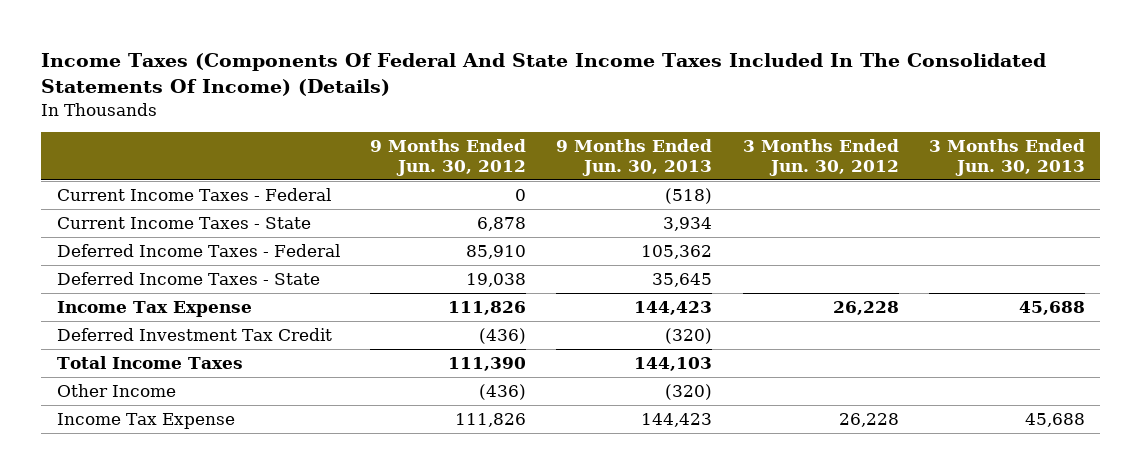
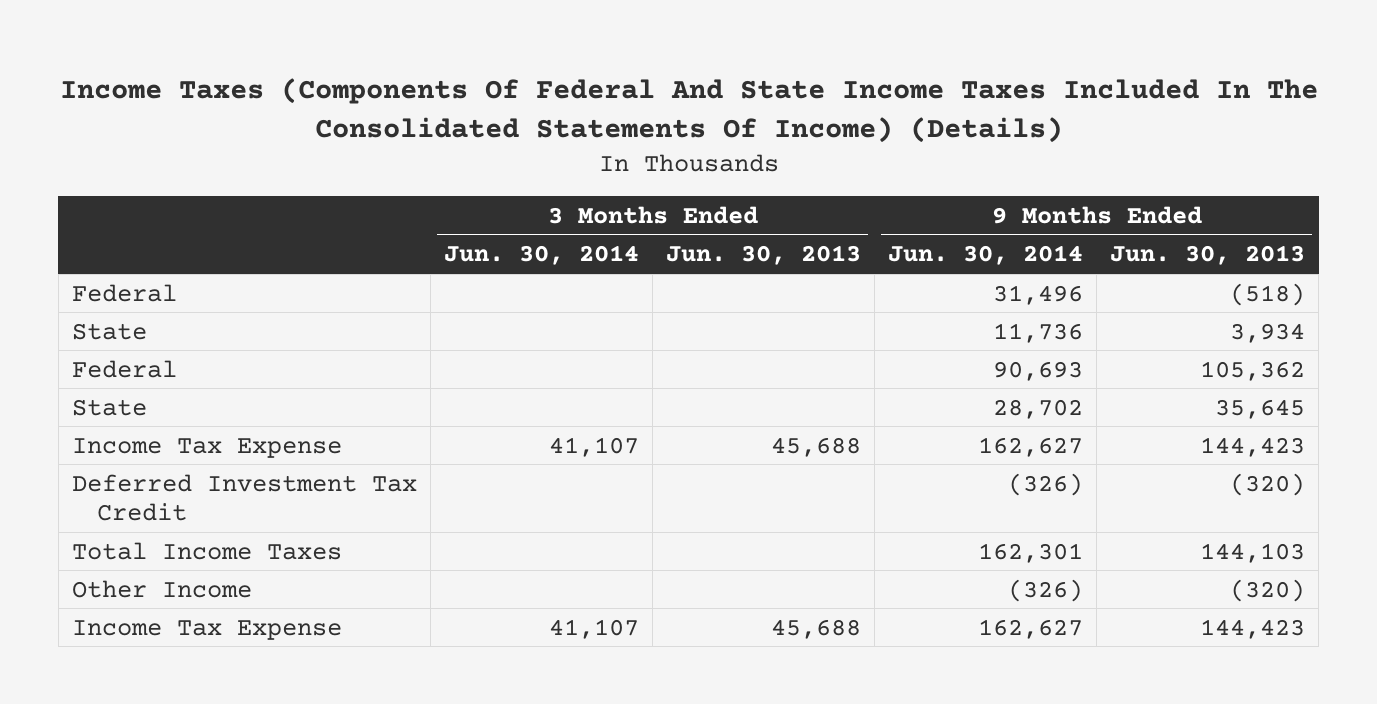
- | 9 Months Ended Jun. 30, 2012 | 9 Months Ended Jun. 30, 2013 | 3 Months Ended Jun. 30, 2012 | 3 Months Ended Jun. 30, 2013
+ | 3 Months Ended Jun. 30, 2014 | 3 Months Ended Jun. 30, 2013 | 9 Months Ended Jun. 30, 2014 | 9 Months Ended Jun. 30, 2013
- Current Income Taxes - Federal | 0 | (518) | |
- Current Income Taxes - State | 6,878 | 3,934 | |
- Deferred Income Taxes - Federal | 85,910 | 105,362 | |
- Deferred Income Taxes - State | 19,038 | 35,645 | |
+ Federal | | | 31,496 | (518)
+ State | | | 11,736 | 3,934
+ Federal | | | 90,693 | 105,362
+ State | | | 28,702 | 35,645

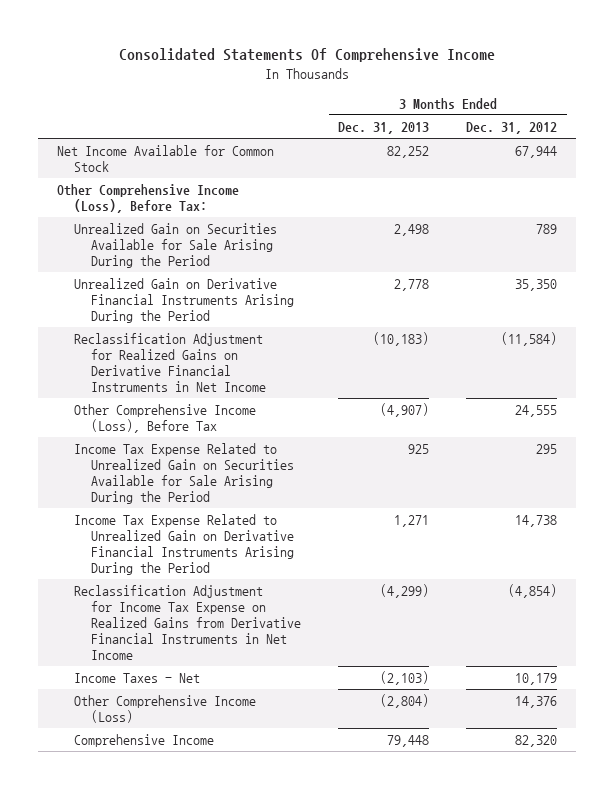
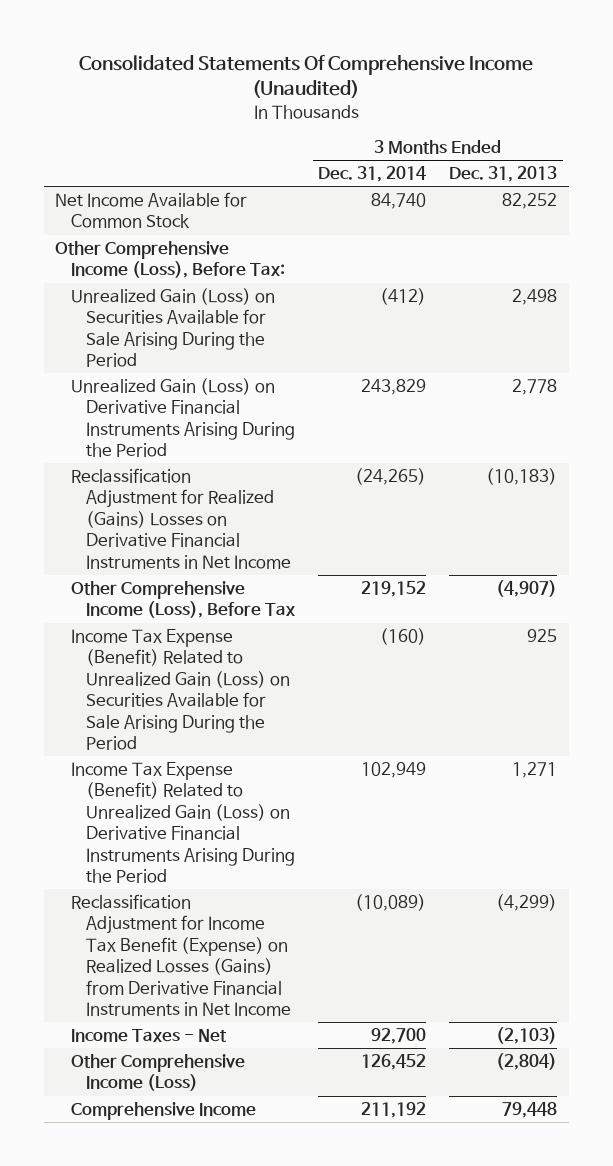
- Consolidated Statements Of Comprehensive Income
+ Consolidated Statements Of Comprehensive Income (Unaudited)
- | 3 Months Ended Dec. 31, 2013 | 3 Months Ended Dec. 31, 2012
+ | 3 Months Ended Dec. 31, 2014 | 3 Months Ended Dec. 31, 2013
- Unrealized Gain on Securities Available for Sale Arising During the Period | 2,498 | 789
- Unrealized Gain on Derivative Financial Instruments Arising During the Period | 2,778 | 35,350
- Reclassification Adjustment for Realized Gains on Derivative Financial Instruments in Net Income | (10,183) | (11,584)
+ Unrealized Gain (Loss) on Securities Available for Sale Arising During the Period | (412) | 2,498
+ Unrealized Gain (Loss) on Derivative Financial Instruments Arising During the Period | 243,829 | 2,778
+ Reclassification Adjustment for Realized (Gains) Losses on Derivative Financial Instruments in Net Income | (24,265) | (10,183)
- Income Tax Expense Related to Unrealized Gain on Securities Available for Sale Arising During the Period | 925 | 295
- Income Tax Expense Related to Unrealized Gain on Derivative Financial Instruments Arising During the Period | 1,271 | 14,738
- Reclassification Adjustment for Income Tax Expense on Realized Gains from Derivative Financial Instruments in Net Income | (4,299) | (4,854)
+ Income Tax Expense (Benefit) Related to Unrealized Gain (Loss) on Securities Available for Sale Arising During the Period | (160) | 925
+ Income Tax Expense (Benefit) Related to Unrealized Gain (Loss) on Derivative Financial Instruments Arising During the Period | 102,949 | 1,271
+ Reclassification Adjustment for Income Tax Benefit (Expense) on Realized Losses (Gains) from Derivative Financial Instruments in Net Income | (10,089) | (4,299)

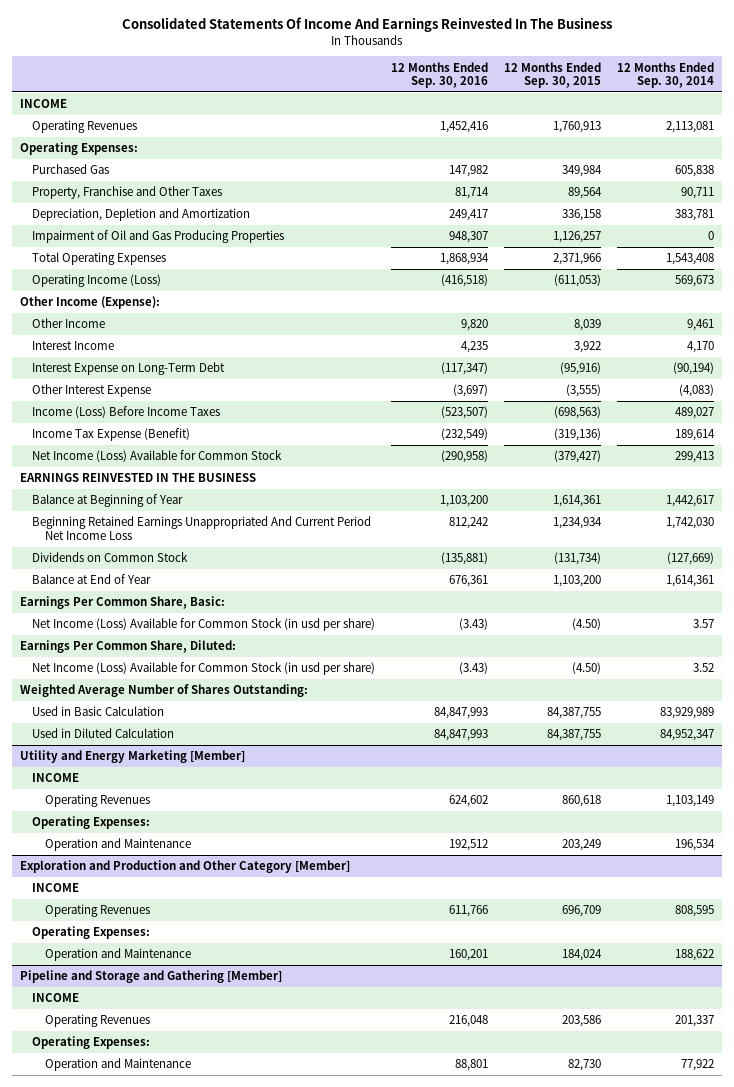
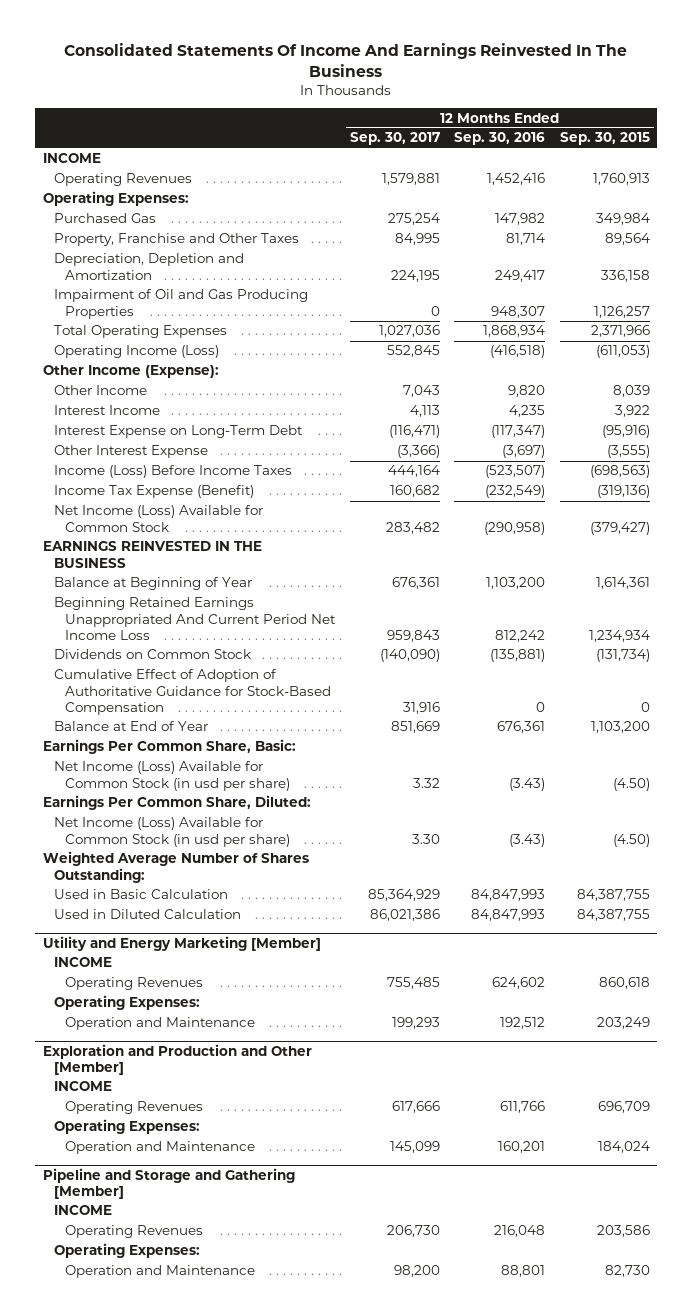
- | 12 Months Ended Sep. 30, 2016 | 12 Months Ended Sep. 30, 2015 | 12 Months Ended Sep. 30, 2014
+ | 12 Months Ended Sep. 30, 2017 | 12 Months Ended Sep. 30, 2016 | 12 Months Ended Sep. 30, 2015
+ Cumulative Effect of Adoption of Authoritative Guidance for Stock-Based Compensation | 31,916 | 0 | 0
- Exploration and Production and Other Category [Member]
+ Exploration and Production and Other [Member]

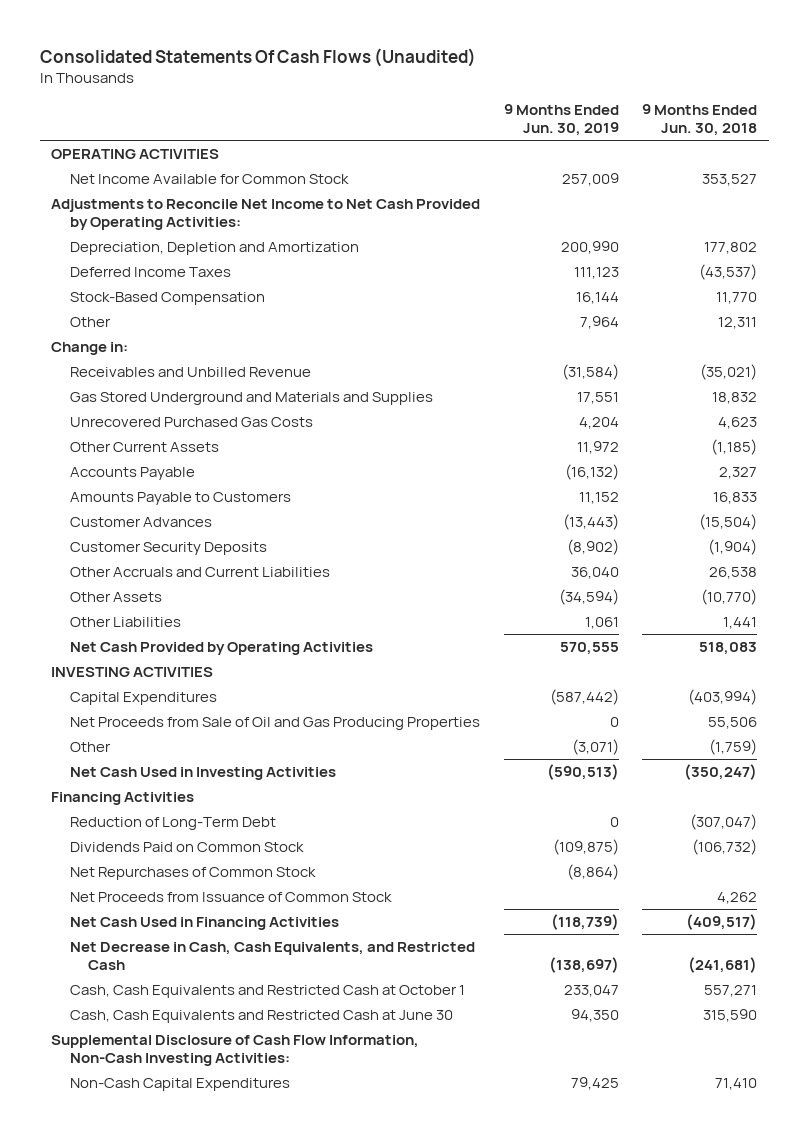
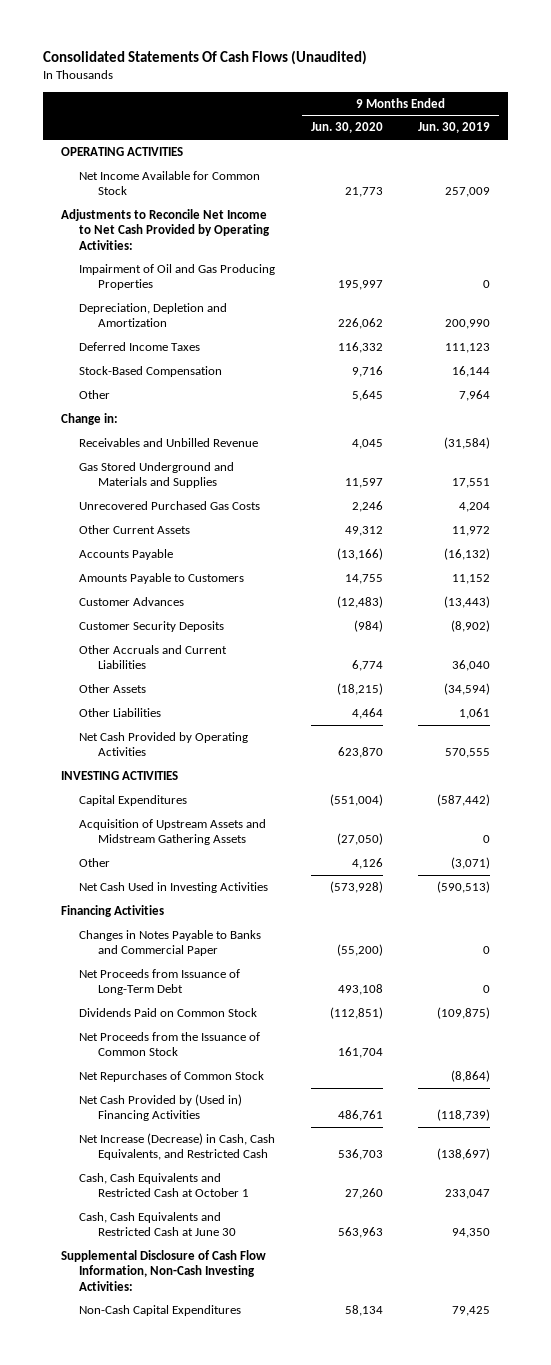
- | 9 Months Ended Jun. 30, 2019 | 9 Months Ended Jun. 30, 2018
+ | 9 Months Ended Jun. 30, 2020 | 9 Months Ended Jun. 30, 2019
+ Impairment of Oil and Gas Producing Properties | 195,997 | 0
- Net Proceeds from Sale of Oil and Gas Producing Properties | 0 | 55,506
+ Acquisition of Upstream Assets and Midstream Gathering Assets | (27,050) | 0
- Reduction of Long-Term Debt | 0 | (307,047)
+ Changes in Notes Payable to Banks and Commercial Paper | (55,200) | 0
+ Net Proceeds from Issuance of Long-Term Debt | 493,108 | 0
+ Net Proceeds from the Issuance of Common Stock | 161,704 |
- Net Proceeds from Issuance of Common Stock | | 4,262
- Net Cash Used in Financing Activities | (118,739) | (409,517)
- Net Decrease in Cash, Cash Equivalents, and Restricted Cash | (138,697) | (241,681)
+ Net Cash Provided by (Used in) Financing Activities | 486,761 | (118,739)
+ Net Increase (Decrease) in Cash, Cash Equivalents, and Restricted Cash | 536,703 | (138,697)

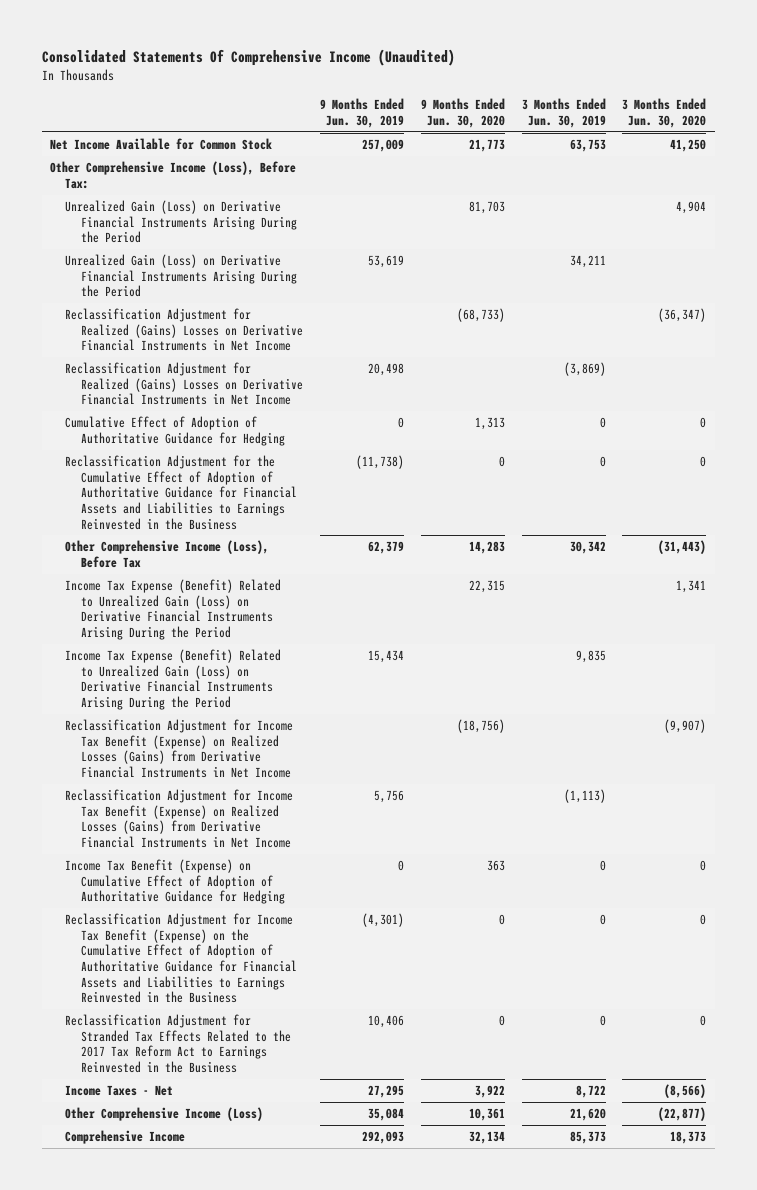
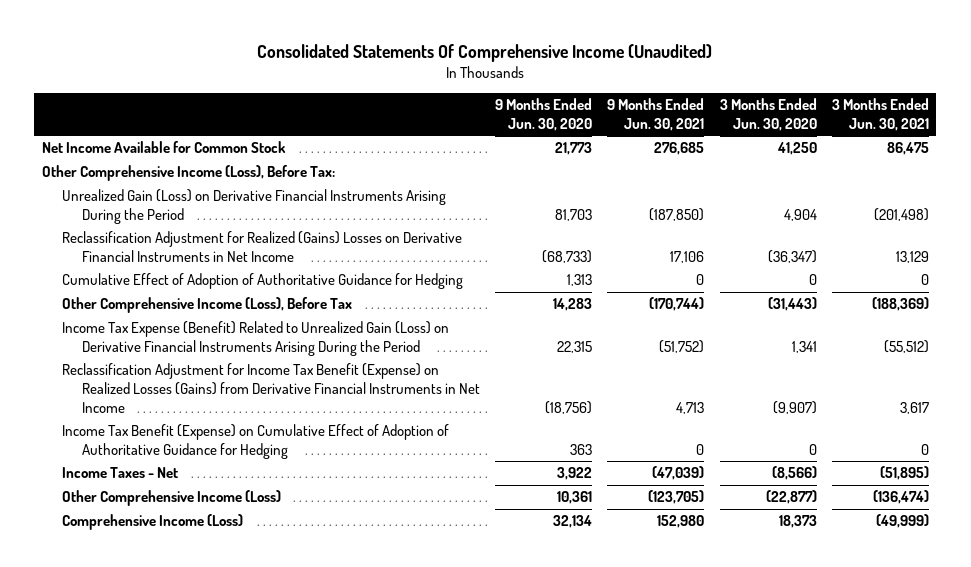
- | 9 Months Ended Jun. 30, 2019 | 9 Months Ended Jun. 30, 2020 | 3 Months Ended Jun. 30, 2019 | 3 Months Ended Jun. 30, 2020
+ | 9 Months Ended Jun. 30, 2020 | 9 Months Ended Jun. 30, 2021 | 3 Months Ended Jun. 30, 2020 | 3 Months Ended Jun. 30, 2021
- Unrealized Gain (Loss) on Derivative Financial Instruments Arising During the Period | 53,619 | | 34,211 |
- Reclassification Adjustment for Realized (Gains) Losses on Derivative Financial Instruments in Net Income | 20,498 | | (3,869) |
- Reclassification Adjustment for the Cumulative Effect of Adoption of Authoritative Guidance for Financial Assets and Liabilities to Earnings Reinvested in the Business | (11,738) | 0 | 0 | 0
- Income Tax Expense (Benefit) Related to Unrealized Gain (Loss) on Derivative Financial Instruments Arising During the Period | 15,434 | | 9,835 |
- Reclassification Adjustment for Income Tax Benefit (Expense) on Realized Losses (Gains) from Derivative Financial Instruments in Net Income | 5,756 | | (1,113) |
- Reclassification Adjustment for Income Tax Benefit (Expense) on the Cumulative Effect of Adoption of Authoritative Guidance for Financial Assets and Liabilities to Earnings Reinvested in the Business | (4,301) | 0 | 0 | 0
- Reclassification Adjustment for Stranded Tax Effects Related to the 2017 Tax Reform Act to Earnings Reinvested in the Business | 10,406 | 0 | 0 | 0
- Comprehensive Income | 292,093 | 32,134 | 85,373 | 18,373
+ Comprehensive Income (Loss) | 32,134 | 152,980 | 18,373 | (49,999)

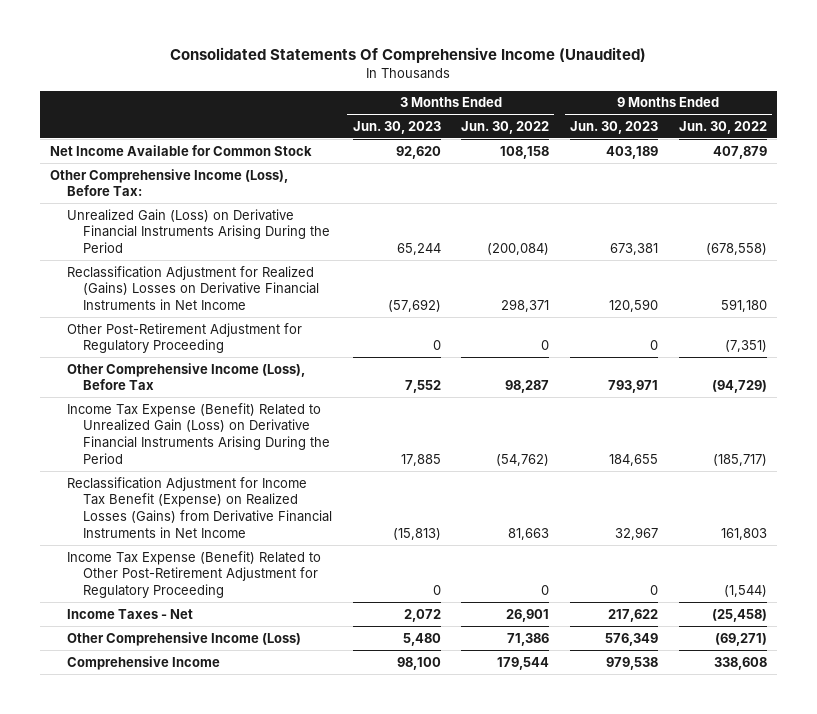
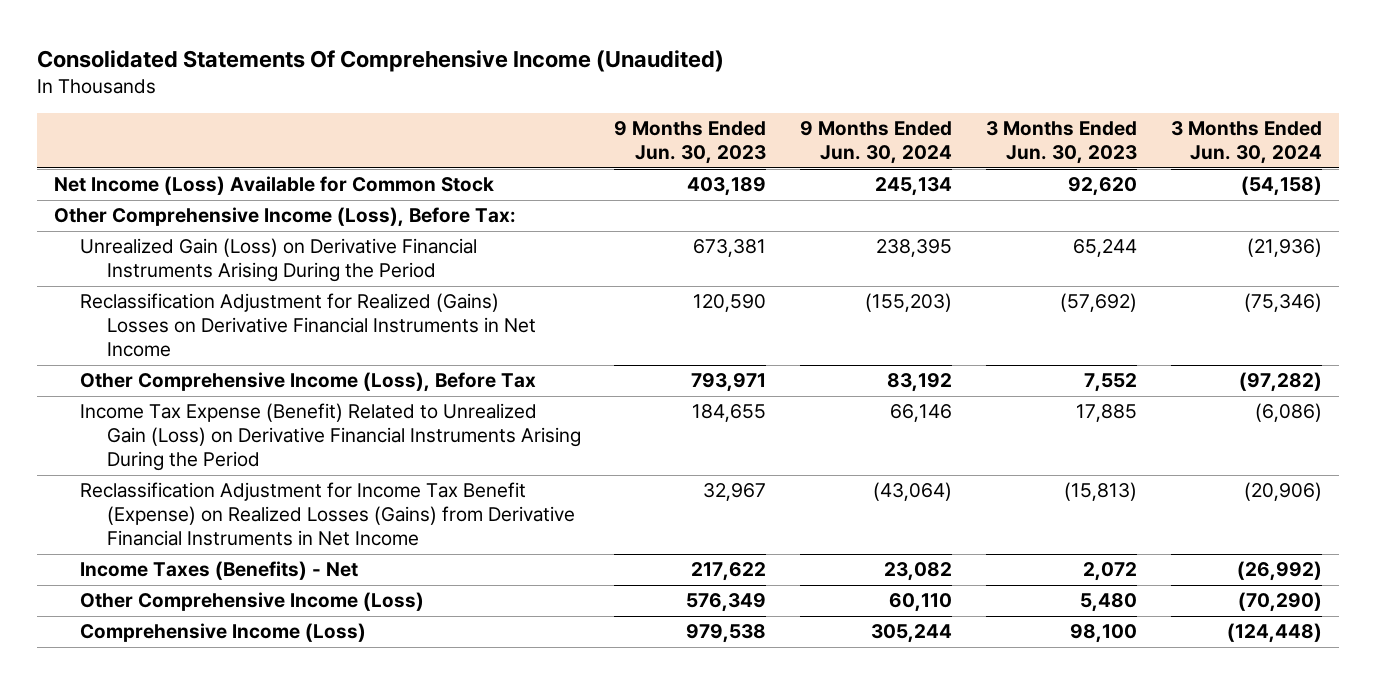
- | 3 Months Ended Jun. 30, 2023 | 3 Months Ended Jun. 30, 2022 | 9 Months Ended Jun. 30, 2023 | 9 Months Ended Jun. 30, 2022
+ | 9 Months Ended Jun. 30, 2023 | 9 Months Ended Jun. 30, 2024 | 3 Months Ended Jun. 30, 2023 | 3 Months Ended Jun. 30, 2024
- Net Income Available for Common Stock | 92,620 | 108,158 | 403,189 | 407,879
+ Net Income (Loss) Available for Common Stock | 403,189 | 245,134 | 92,620 | (54,158)
- Other Post-Retirement Adjustment for Regulatory Proceeding | 0 | 0 | 0 | (7,351)
- Income Tax Expense (Benefit) Related to Other Post-Retirement Adjustment for Regulatory Proceeding | 0 | 0 | 0 | (1,544)
- Income Taxes - Net | 2,072 | 26,901 | 217,622 | (25,458)
+ Income Taxes (Benefits) - Net | 217,622 | 23,082 | 2,072 | (26,992)
- Comprehensive Income | 98,100 | 179,544 | 979,538 | 338,608
+ Comprehensive Income (Loss) | 979,538 | 305,244 | 98,100 | (124,448)

